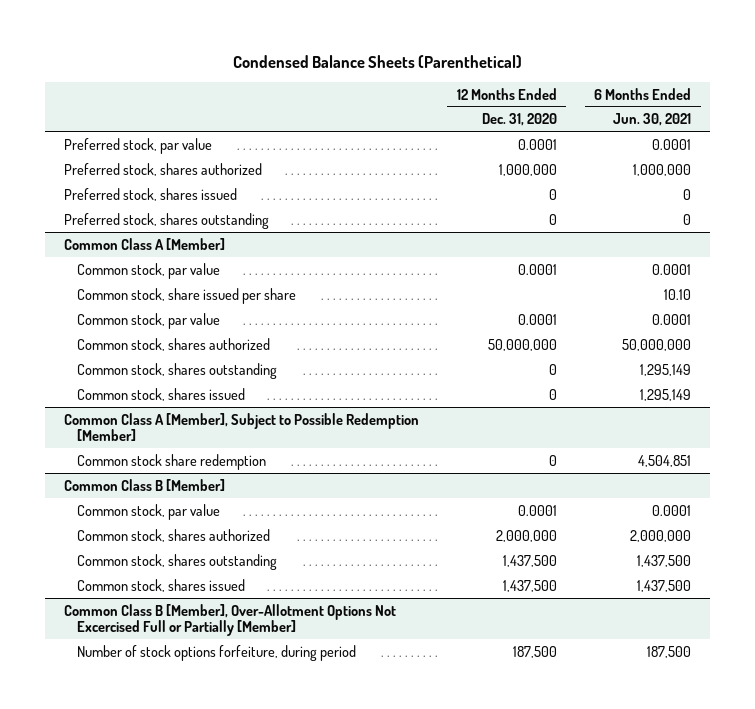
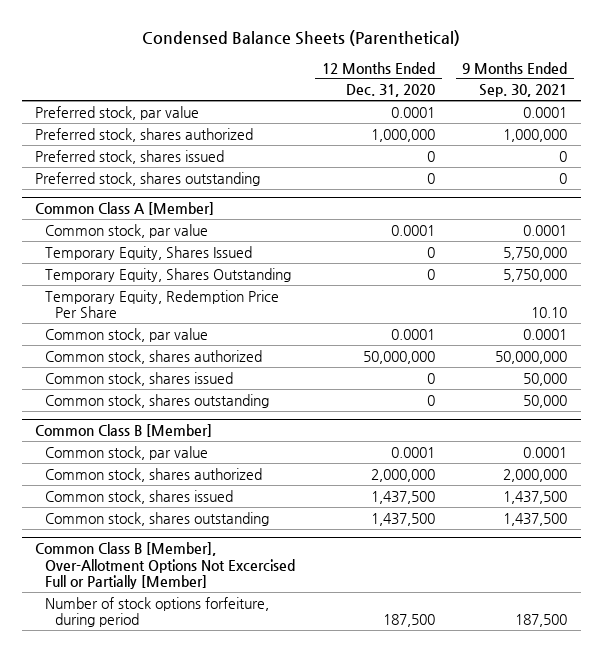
- | 12 Months Ended Dec. 31, 2020 | 6 Months Ended Jun. 30, 2021
+ | 12 Months Ended Dec. 31, 2020 | 9 Months Ended Sep. 30, 2021
@ Common Class A [Member]
- Common stock, share issued per share | | 10.10
+ Temporary Equity, Shares Issued | 0 | 5,750,000
+ Temporary Equity, Shares Outstanding | 0 | 5,750,000
+ Temporary Equity, Redemption Price Per Share | | 10.10
- Common Class A [Member], Subject to Possible Redemption [Member]
- Common stock share redemption | 0 | 4,504,851
@ Common Class A [Member]
moved down: Common stock, shares outstanding | 0 | 50,000
@ Common Class B [Member]
moved down: Common stock, shares outstanding | 1,437,500 | 1,437,500

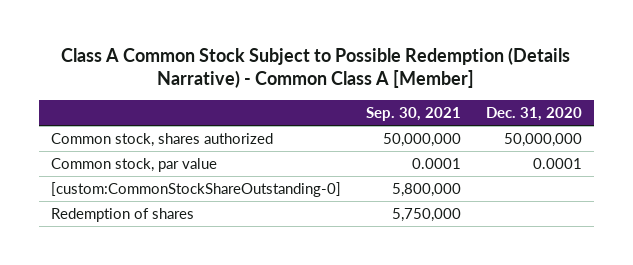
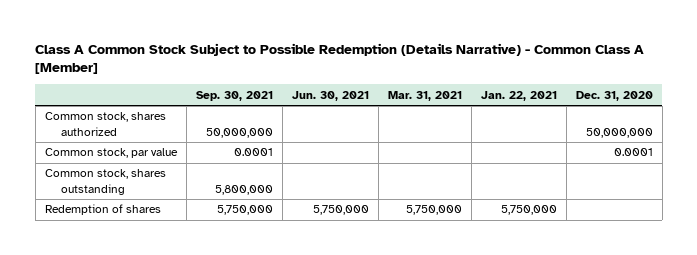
- | Sep. 30, 2021 | Dec. 31, 2020
+ | Sep. 30, 2021 | Jun. 30, 2021 | Mar. 31, 2021 | Jan. 22, 2021 | Dec. 31, 2020
- [custom:CommonStockShareOutstanding-0] | 5,800,000 |
+ Common stock, shares outstanding | 5,800,000 | | | |

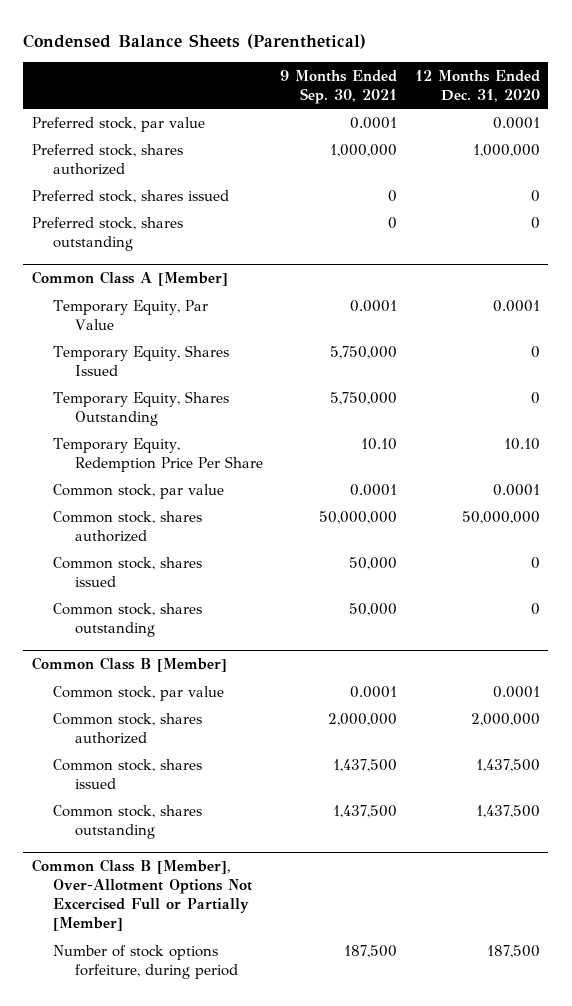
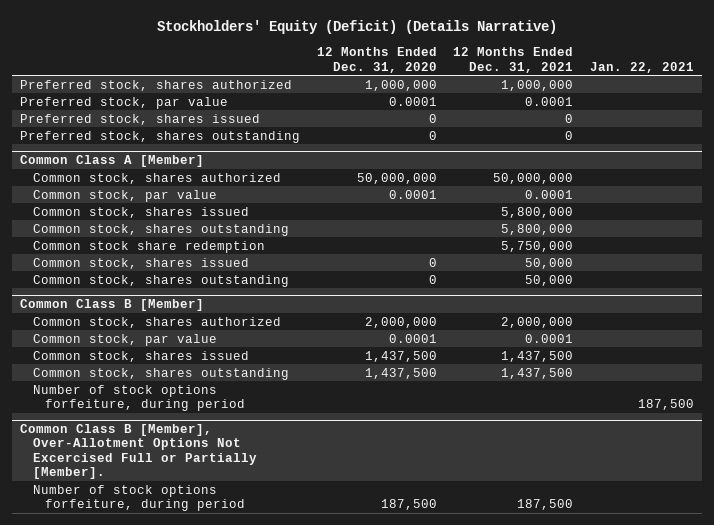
- Condensed Balance Sheets (Parenthetical)
+ Stockholders' Equity (Deficit) (Details Narrative)
- | 9 Months Ended Sep. 30, 2021 | 12 Months Ended Dec. 31, 2020
+ | 12 Months Ended Dec. 31, 2020 | 12 Months Ended Dec. 31, 2021 | Jan. 22, 2021
moved down: Preferred stock, par value | 0.0001 | 0.0001 |
@ Common Class A [Member]
- Temporary Equity, Par Value | 0.0001 | 0.0001
- Temporary Equity, Shares Issued | 5,750,000 | 0
- Temporary Equity, Shares Outstanding | 5,750,000 | 0
- Temporary Equity, Redemption Price Per Share | 10.10 | 10.10
moved down: Common stock, par value | 0.0001 | 0.0001 |
+ Common stock, shares issued | | 5,800,000 |
+ Common stock, shares outstanding | | 5,800,000 |
+ Common stock share redemption | | 5,750,000 |
@ Common Class B [Member]
moved down: Common stock, par value | 0.0001 | 0.0001 |
- Common Class B [Member], Over-Allotment Options Not Excercised Full or Partially [Member]
@ Common Class B [Member]
+ Number of stock options forfeiture, during period | | | 187,500
+ Common Class B [Member], Over-Allotment Options Not Excercised Full or Partially [Member].

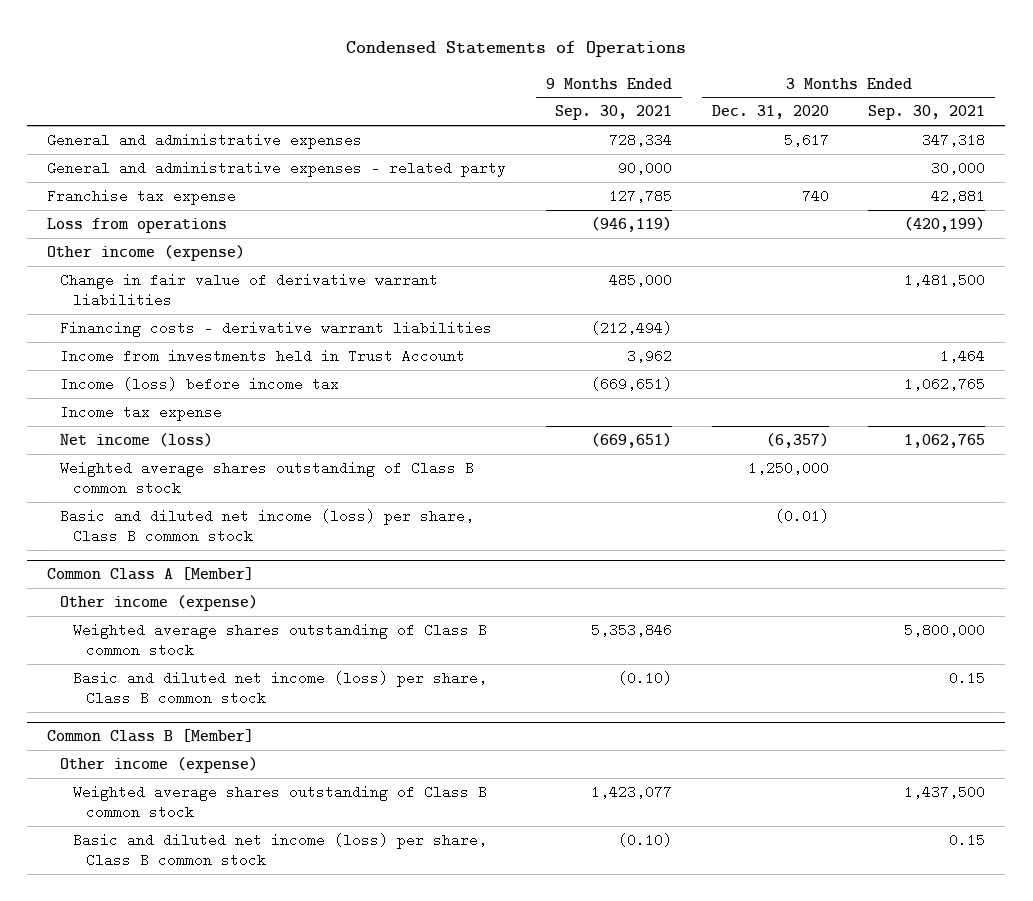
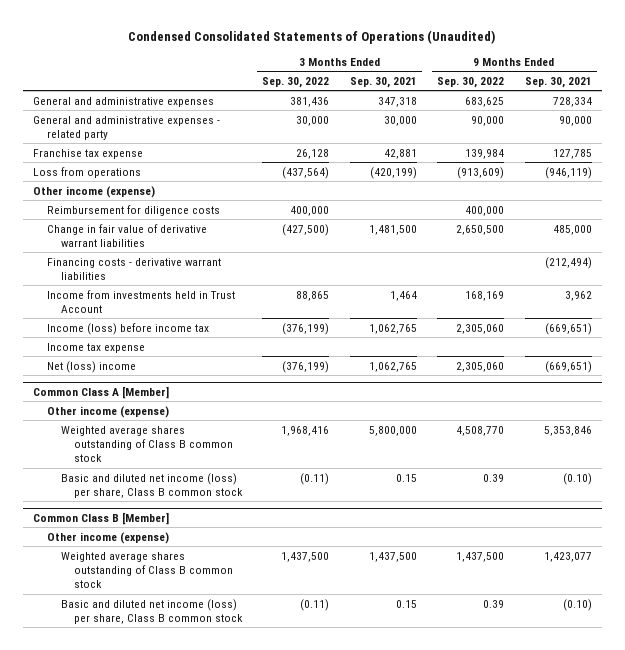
- Condensed Statements of Operations
+ Condensed Consolidated Statements of Operations (Unaudited)
- | 9 Months Ended Sep. 30, 2021 | 3 Months Ended Dec. 31, 2020 | 3 Months Ended Sep. 30, 2021
+ | 3 Months Ended Sep. 30, 2022 | 3 Months Ended Sep. 30, 2021 | 9 Months Ended Sep. 30, 2022 | 9 Months Ended Sep. 30, 2021
+ Reimbursement for diligence costs | 400,000 | | 400,000 |
- Net income (loss) | (669,651) | (6,357) | 1,062,765
- Weighted average shares outstanding of Class B common stock | | 1,250,000 |
- Basic and diluted net income (loss) per share, Class B common stock | | (0.01) |
+ Net (loss) income | (376,199) | 1,062,765 | 2,305,060 | (669,651)

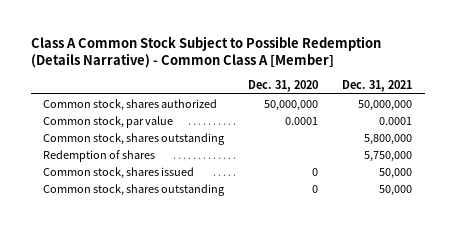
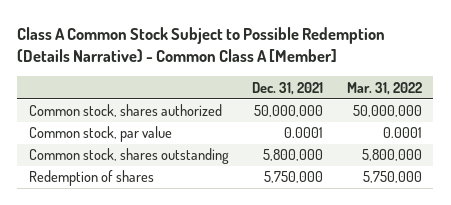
- | Dec. 31, 2020 | Dec. 31, 2021
+ | Dec. 31, 2021 | Mar. 31, 2022
- Common stock, shares issued | 0 | 50,000
- Common stock, shares outstanding | 0 | 50,000

